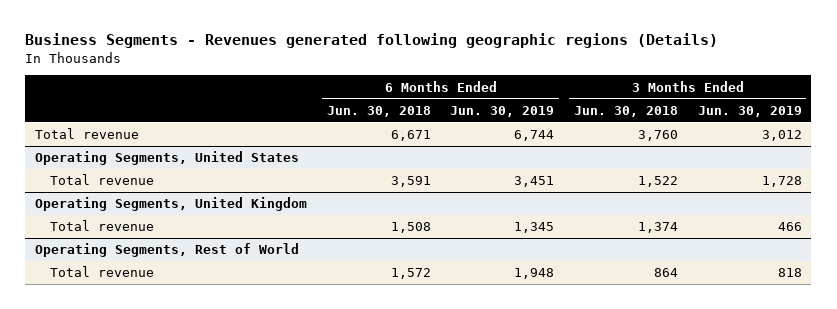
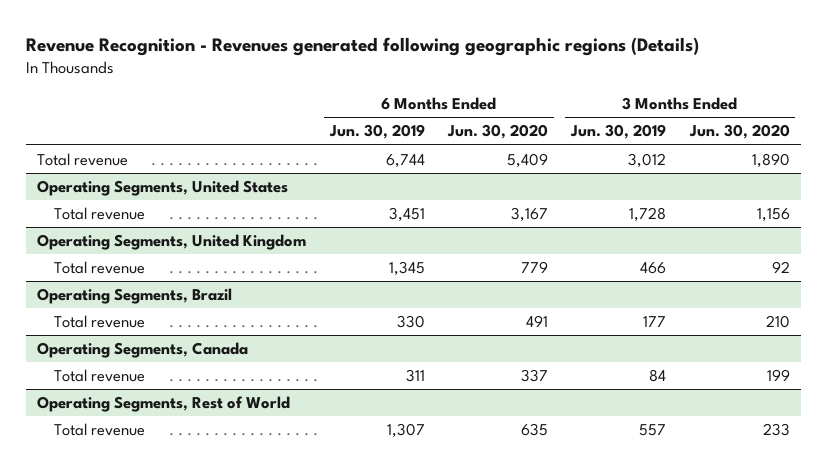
- Business Segments - Revenues generated following geographic regions (Details)
+ Revenue Recognition - Revenues generated following geographic regions (Details)
- | 6 Months Ended Jun. 30, 2018 | 6 Months Ended Jun. 30, 2019 | 3 Months Ended Jun. 30, 2018 | 3 Months Ended Jun. 30, 2019
+ | 6 Months Ended Jun. 30, 2019 | 6 Months Ended Jun. 30, 2020 | 3 Months Ended Jun. 30, 2019 | 3 Months Ended Jun. 30, 2020
+ Operating Segments, Brazil
+ Total revenue | 330 | 491 | 177 | 210
+ Operating Segments, Canada
+ Total revenue | 311 | 337 | 84 | 199
@ Operating Segments, Rest of World
- Total revenue | 1,572 | 1,948 | 864 | 818
+ Total revenue | 1,307 | 635 | 557 | 233

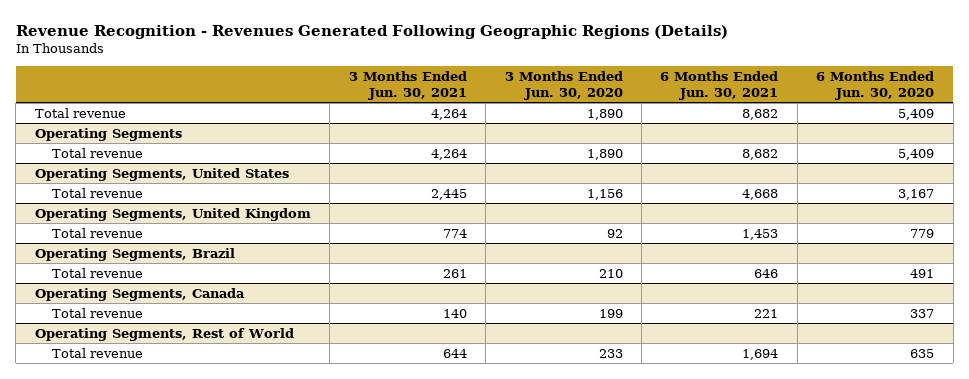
- Revenue Recognition - Revenues generated following geographic regions (Details)
+ Revenue Recognition - Revenues Generated Following Geographic Regions (Details)
- | 6 Months Ended Jun. 30, 2019 | 6 Months Ended Jun. 30, 2020 | 3 Months Ended Jun. 30, 2019 | 3 Months Ended Jun. 30, 2020
+ | 3 Months Ended Jun. 30, 2021 | 3 Months Ended Jun. 30, 2020 | 6 Months Ended Jun. 30, 2021 | 6 Months Ended Jun. 30, 2020
+ Operating Segments
+ Total revenue | 4,264 | 1,890 | 8,682 | 5,409

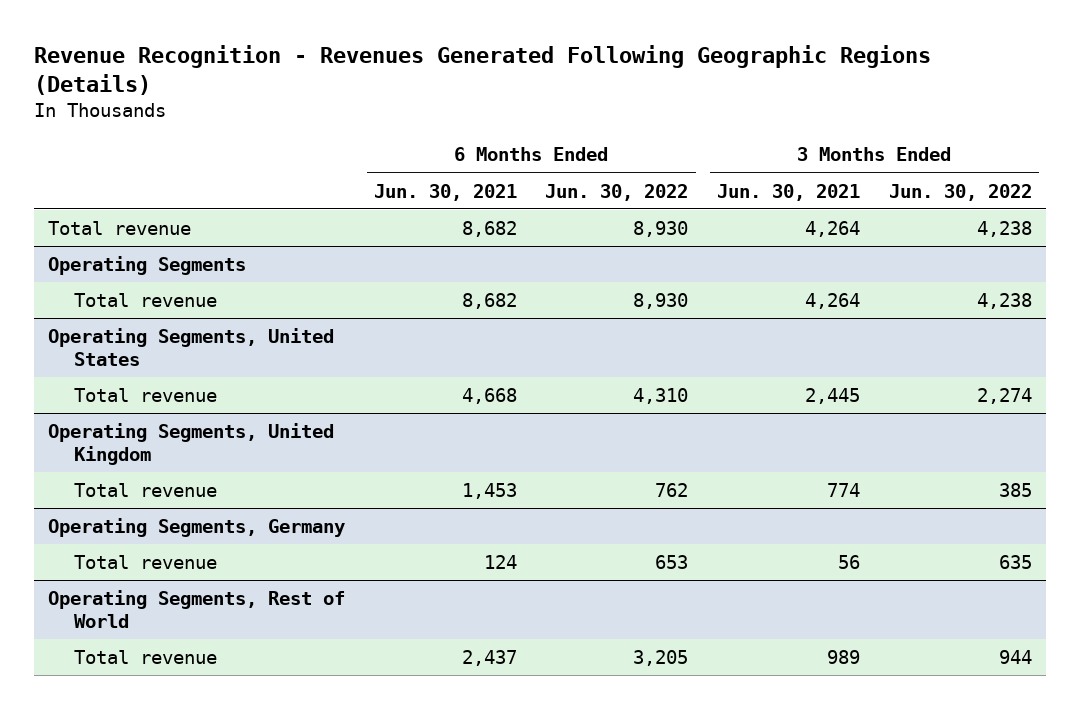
- | 3 Months Ended Jun. 30, 2021 | 3 Months Ended Jun. 30, 2020 | 6 Months Ended Jun. 30, 2021 | 6 Months Ended Jun. 30, 2020
+ | 6 Months Ended Jun. 30, 2021 | 6 Months Ended Jun. 30, 2022 | 3 Months Ended Jun. 30, 2021 | 3 Months Ended Jun. 30, 2022
- Operating Segments, Brazil
- Total revenue | 261 | 210 | 646 | 491
- Operating Segments, Canada
- Total revenue | 140 | 199 | 221 | 337
+ Operating Segments, Germany
+ Total revenue | 124 | 653 | 56 | 635
@ Operating Segments, Rest of World
- Total revenue | 644 | 233 | 1,694 | 635
+ Total revenue | 2,437 | 3,205 | 989 | 944

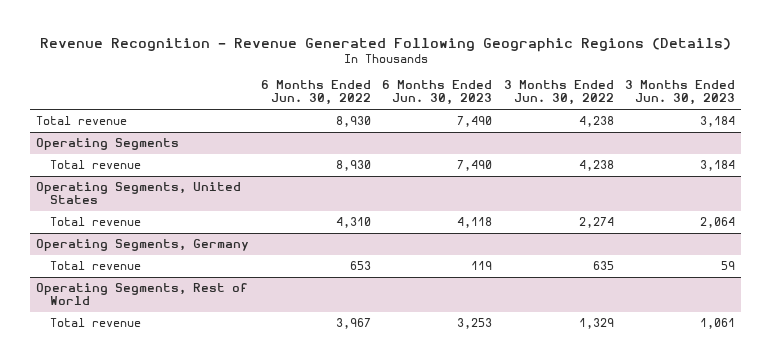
- Revenue Recognition - Revenues Generated Following Geographic Regions (Details)
+ Revenue Recognition - Revenue Generated Following Geographic Regions (Details)
- | 6 Months Ended Jun. 30, 2021 | 6 Months Ended Jun. 30, 2022 | 3 Months Ended Jun. 30, 2021 | 3 Months Ended Jun. 30, 2022
+ | 6 Months Ended Jun. 30, 2022 | 6 Months Ended Jun. 30, 2023 | 3 Months Ended Jun. 30, 2022 | 3 Months Ended Jun. 30, 2023
- Operating Segments, United Kingdom
- Total revenue | 1,453 | 762 | 774 | 385
@ Operating Segments, Rest of World
- Total revenue | 2,437 | 3,205 | 989 | 944
+ Total revenue | 3,967 | 3,253 | 1,329 | 1,061

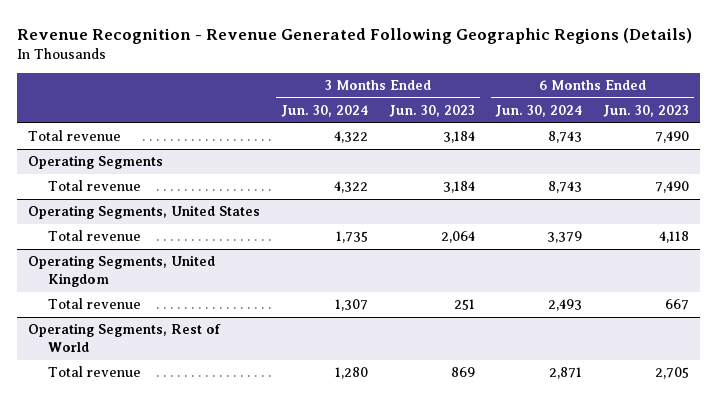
- | 6 Months Ended Jun. 30, 2022 | 6 Months Ended Jun. 30, 2023 | 3 Months Ended Jun. 30, 2022 | 3 Months Ended Jun. 30, 2023
+ | 3 Months Ended Jun. 30, 2024 | 3 Months Ended Jun. 30, 2023 | 6 Months Ended Jun. 30, 2024 | 6 Months Ended Jun. 30, 2023
- Operating Segments, Germany
- Total revenue | 653 | 119 | 635 | 59
+ Operating Segments, United Kingdom
+ Total revenue | 1,307 | 251 | 2,493 | 667
@ Operating Segments, Rest of World
- Total revenue | 3,967 | 3,253 | 1,329 | 1,061
+ Total revenue | 1,280 | 869 | 2,871 | 2,705

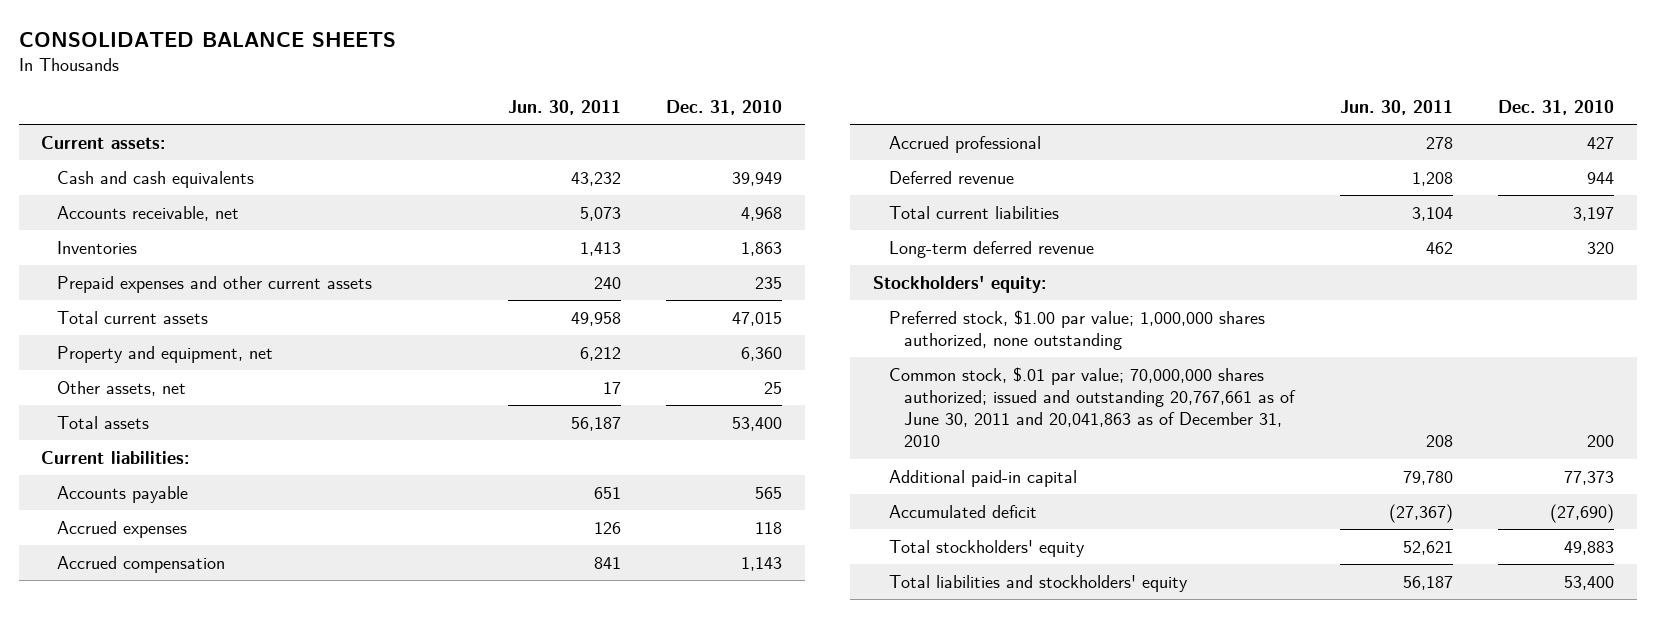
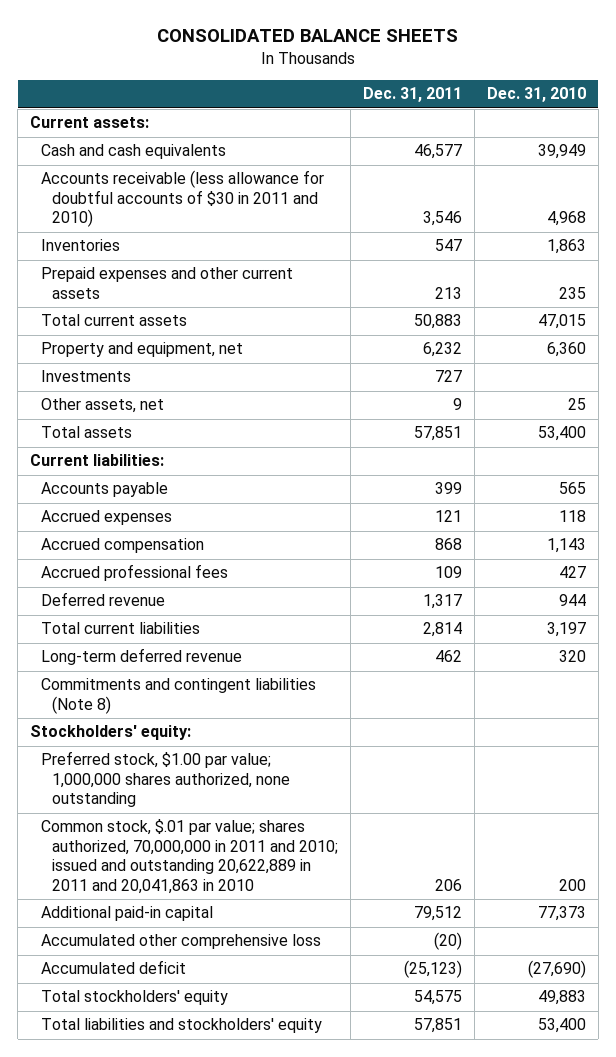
- | Jun. 30, 2011 | Dec. 31, 2010
+ | Dec. 31, 2011 | Dec. 31, 2010
- Accounts receivable, net | 5,073 | 4,968
+ Accounts receivable (less allowance for doubtful accounts of $30 in 2011 and 2010) | 3,546 | 4,968
+ Investments | 727 |
- Accrued professional | 278 | 427
+ Accrued professional fees | 109 | 427
+ Commitments and contingent liabilities (Note 8)
- Common stock, $.01 par value; 70,000,000 shares authorized; issued and outstanding 20,767,661 as of June 30, 2011 and 20,041,863 as of December 31, 2010 | 208 | 200
+ Common stock, $.01 par value; shares authorized, 70,000,000 in 2011 and 2010; issued and outstanding 20,622,889 in 2011 and 20,041,863 in 2010 | 206 | 200
+ Accumulated other comprehensive loss | (20) |

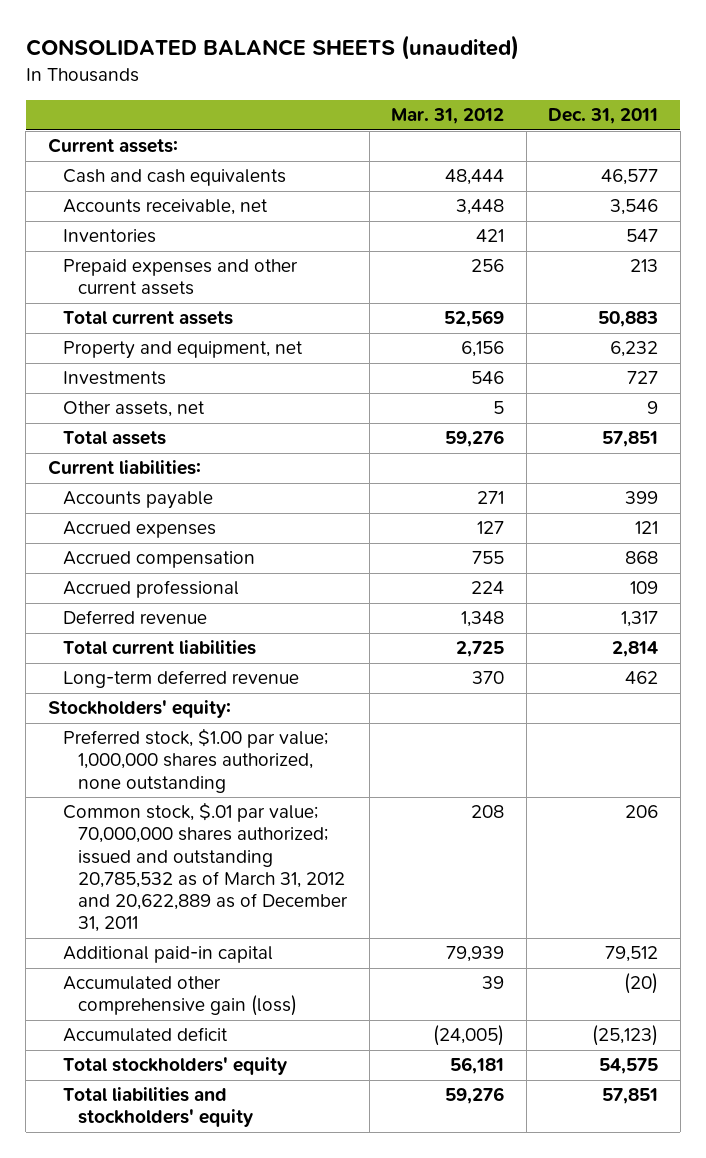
- CONSOLIDATED BALANCE SHEETS
+ CONSOLIDATED BALANCE SHEETS (unaudited)
- | Dec. 31, 2011 | Dec. 31, 2010
+ | Mar. 31, 2012 | Dec. 31, 2011
- Accounts receivable (less allowance for doubtful accounts of $30 in 2011 and 2010) | 3,546 | 4,968
+ Accounts receivable, net | 3,448 | 3,546
- Accrued professional fees | 109 | 427
+ Accrued professional | 224 | 109
- Commitments and contingent liabilities (Note 8)
- Common stock, $.01 par value; shares authorized, 70,000,000 in 2011 and 2010; issued and outstanding 20,622,889 in 2011 and 20,041,863 in 2010 | 206 | 200
+ Common stock, $.01 par value; 70,000,000 shares authorized; issued and outstanding 20,785,532 as of March 31, 2012 and 20,622,889 as of December 31, 2011 | 208 | 206
- Accumulated other comprehensive loss | (20) |
+ Accumulated other comprehensive gain (loss) | 39 | (20)

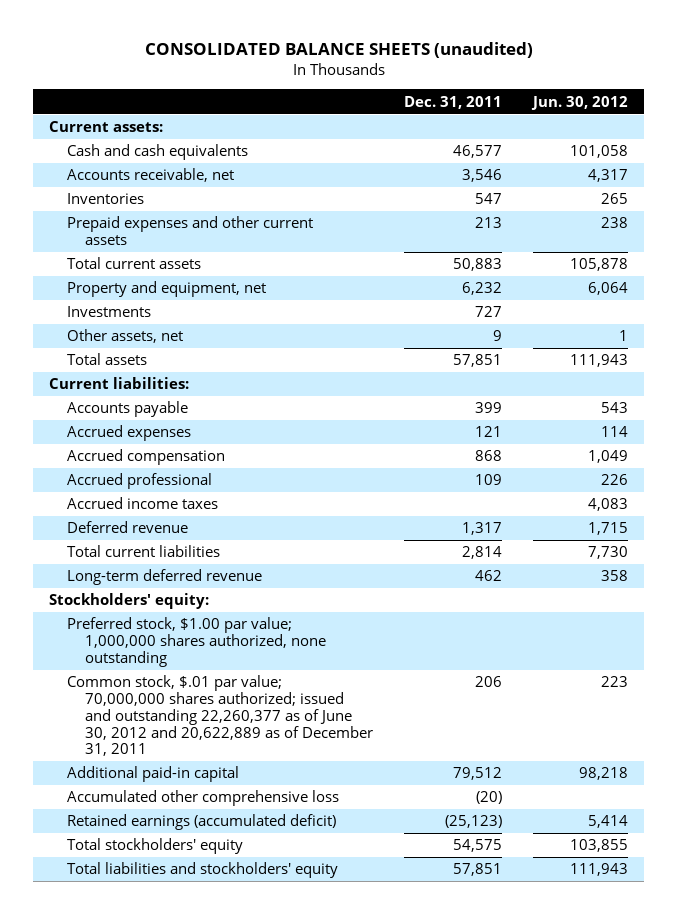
- | Mar. 31, 2012 | Dec. 31, 2011
+ | Dec. 31, 2011 | Jun. 30, 2012
+ Accrued income taxes | | 4,083
- Common stock, $.01 par value; 70,000,000 shares authorized; issued and outstanding 20,785,532 as of March 31, 2012 and 20,622,889 as of December 31, 2011 | 208 | 206
+ Common stock, $.01 par value; 70,000,000 shares authorized; issued and outstanding 22,260,377 as of June 30, 2012 and 20,622,889 as of December 31, 2011 | 206 | 223
- Accumulated other comprehensive gain (loss) | 39 | (20)
- Accumulated deficit | (24,005) | (25,123)
+ Accumulated other comprehensive loss | (20) |
+ Retained earnings (accumulated deficit) | (25,123) | 5,414

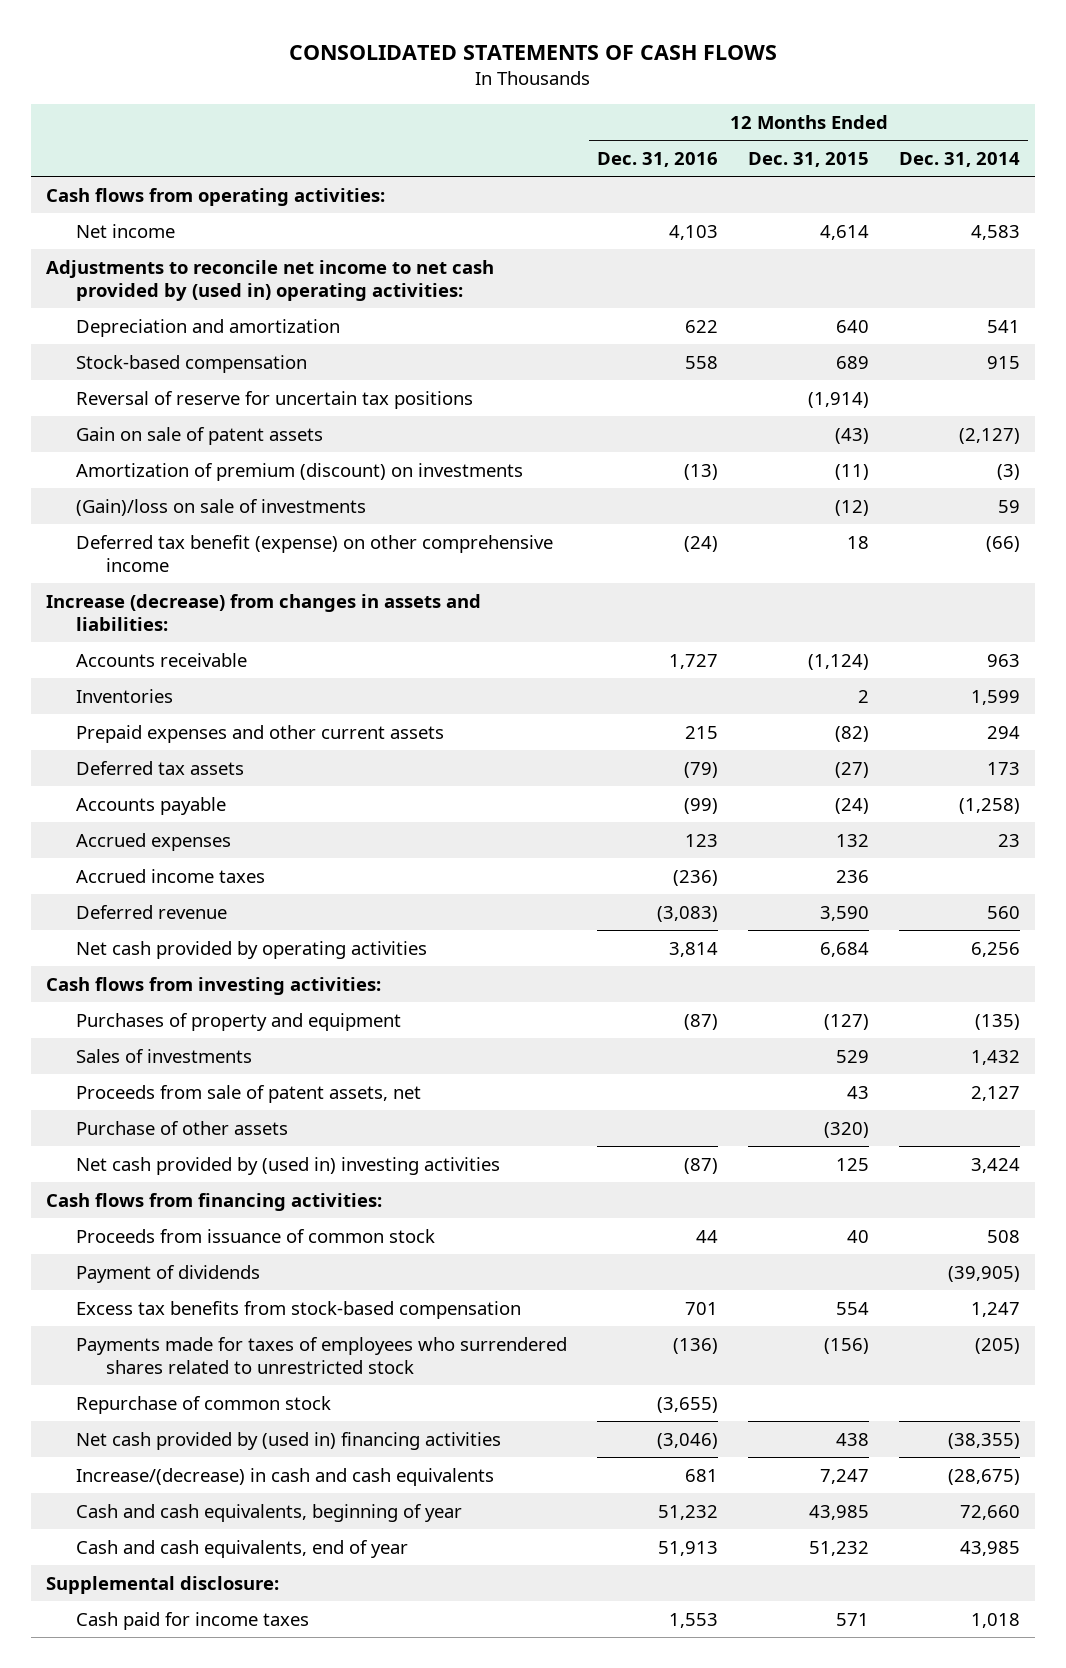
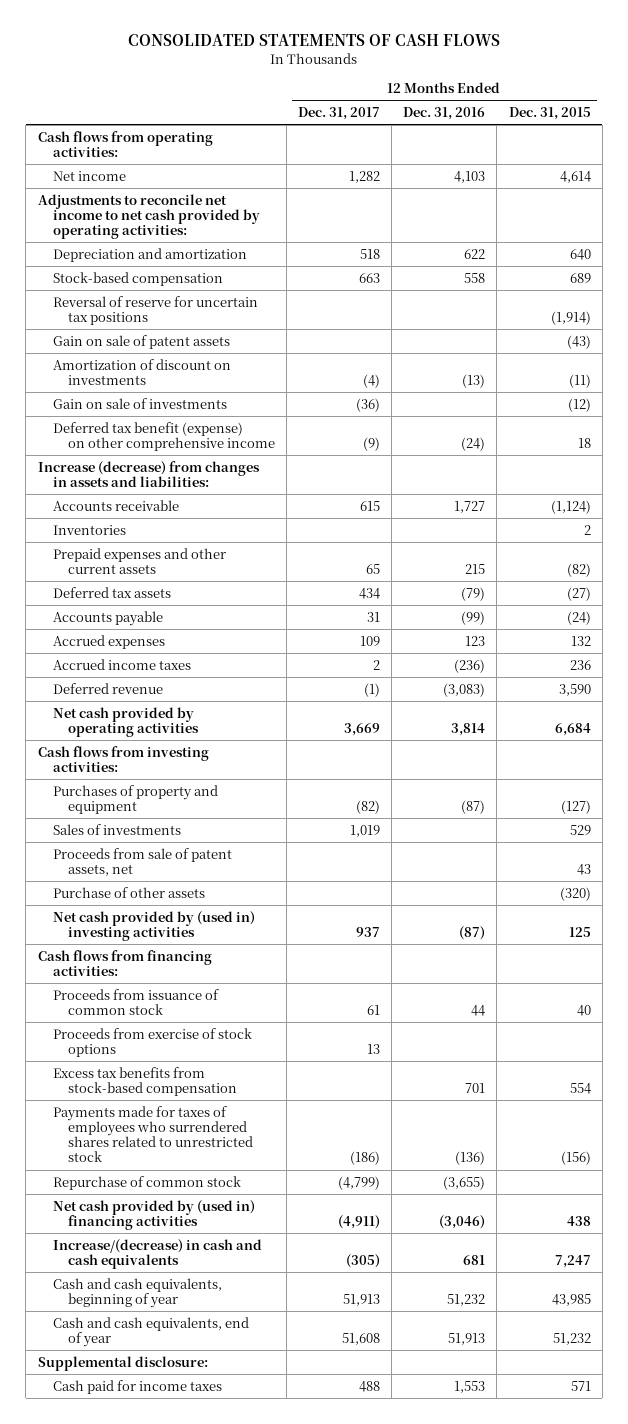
- | 12 Months Ended Dec. 31, 2016 | 12 Months Ended Dec. 31, 2015 | 12 Months Ended Dec. 31, 2014
+ | 12 Months Ended Dec. 31, 2017 | 12 Months Ended Dec. 31, 2016 | 12 Months Ended Dec. 31, 2015
- Adjustments to reconcile net income to net cash provided by (used in) operating activities:
+ Adjustments to reconcile net income to net cash provided by operating activities:
- Amortization of premium (discount) on investments | (13) | (11) | (3)
- (Gain)/loss on sale of investments | | (12) | 59
+ Amortization of discount on investments | (4) | (13) | (11)
+ Gain on sale of investments | (36) | | (12)
- Payment of dividends | | | (39,905)
+ Proceeds from exercise of stock options | 13 | |

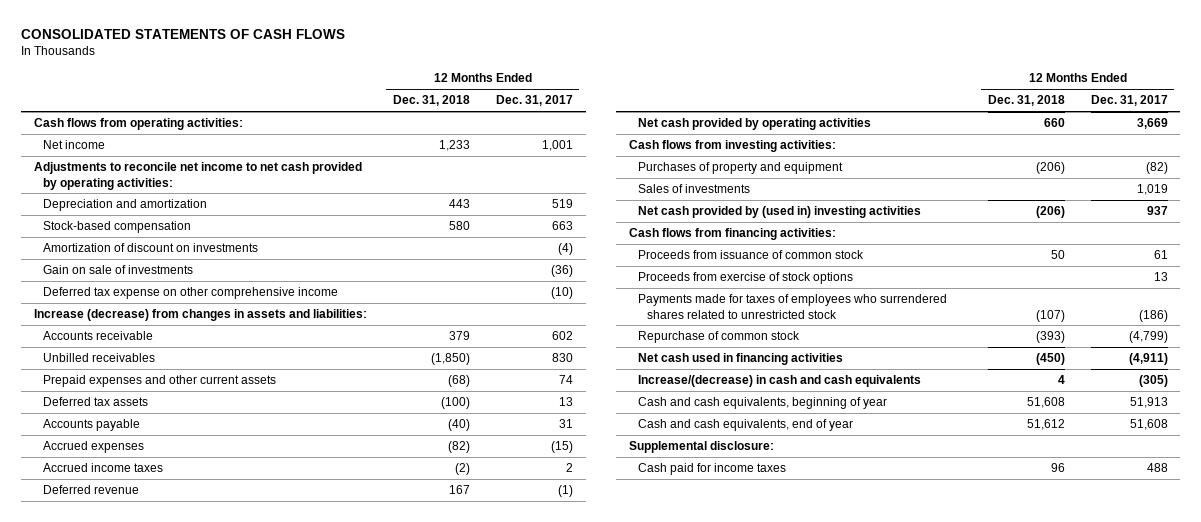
- | 12 Months Ended Dec. 31, 2017 | 12 Months Ended Dec. 31, 2016 | 12 Months Ended Dec. 31, 2015
+ | 12 Months Ended Dec. 31, 2018 | 12 Months Ended Dec. 31, 2017
- Net income | 1,282 | 4,103 | 4,614
+ Net income | 1,233 | 1,001
- Depreciation and amortization | 518 | 622 | 640
+ Depreciation and amortization | 443 | 519
- Reversal of reserve for uncertain tax positions | | | (1,914)
- Gain on sale of patent assets | | | (43)
- Deferred tax benefit (expense) on other comprehensive income | (9) | (24) | 18
+ Deferred tax expense on other comprehensive income | | (10)
- Accounts receivable | 615 | 1,727 | (1,124)
- Inventories | | | 2
- Prepaid expenses and other current assets | 65 | 215 | (82)
- Deferred tax assets | 434 | (79) | (27)
+ Accounts receivable | 379 | 602
+ Unbilled receivables | (1,850) | 830
+ Prepaid expenses and other current assets | (68) | 74
+ Deferred tax assets | (100) | 13
- Accrued expenses | 109 | 123 | 132
+ Accrued expenses | (82) | (15)
- Proceeds from sale of patent assets, net | | | 43
- Purchase of other assets | | | (320)
- Excess tax benefits from stock-based compensation | | 701 | 554
- Net cash provided by (used in) financing activities | (4,911) | (3,046) | 438
+ Net cash used in financing activities | (450) | (4,911)

